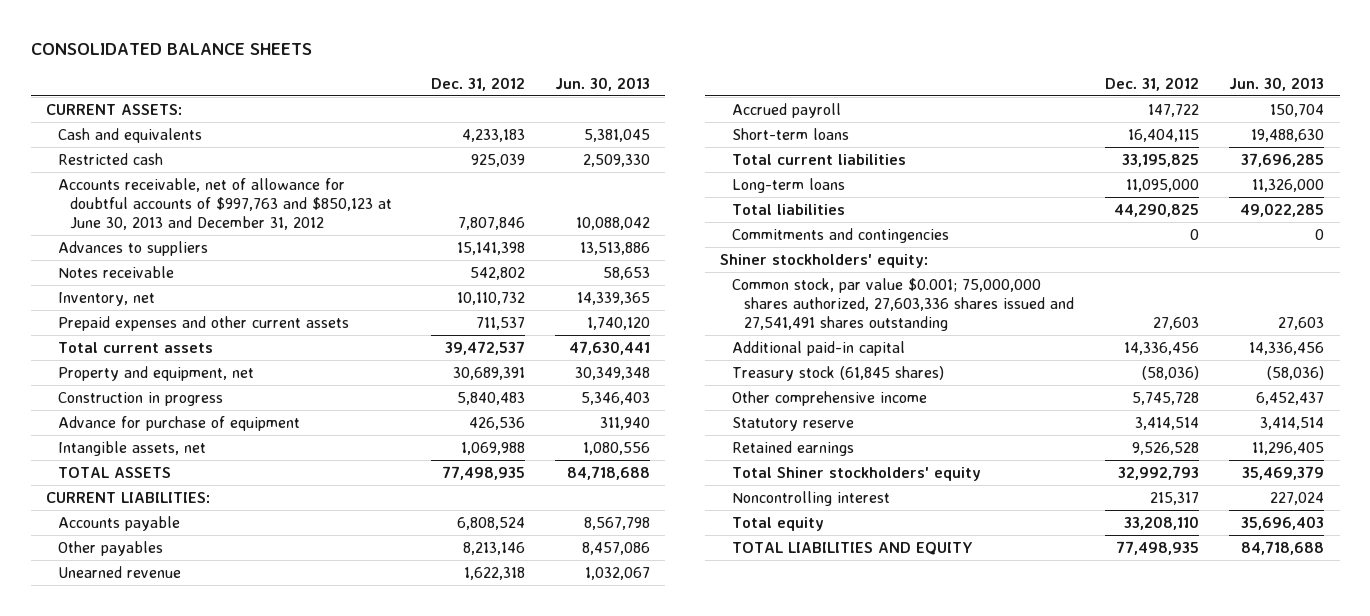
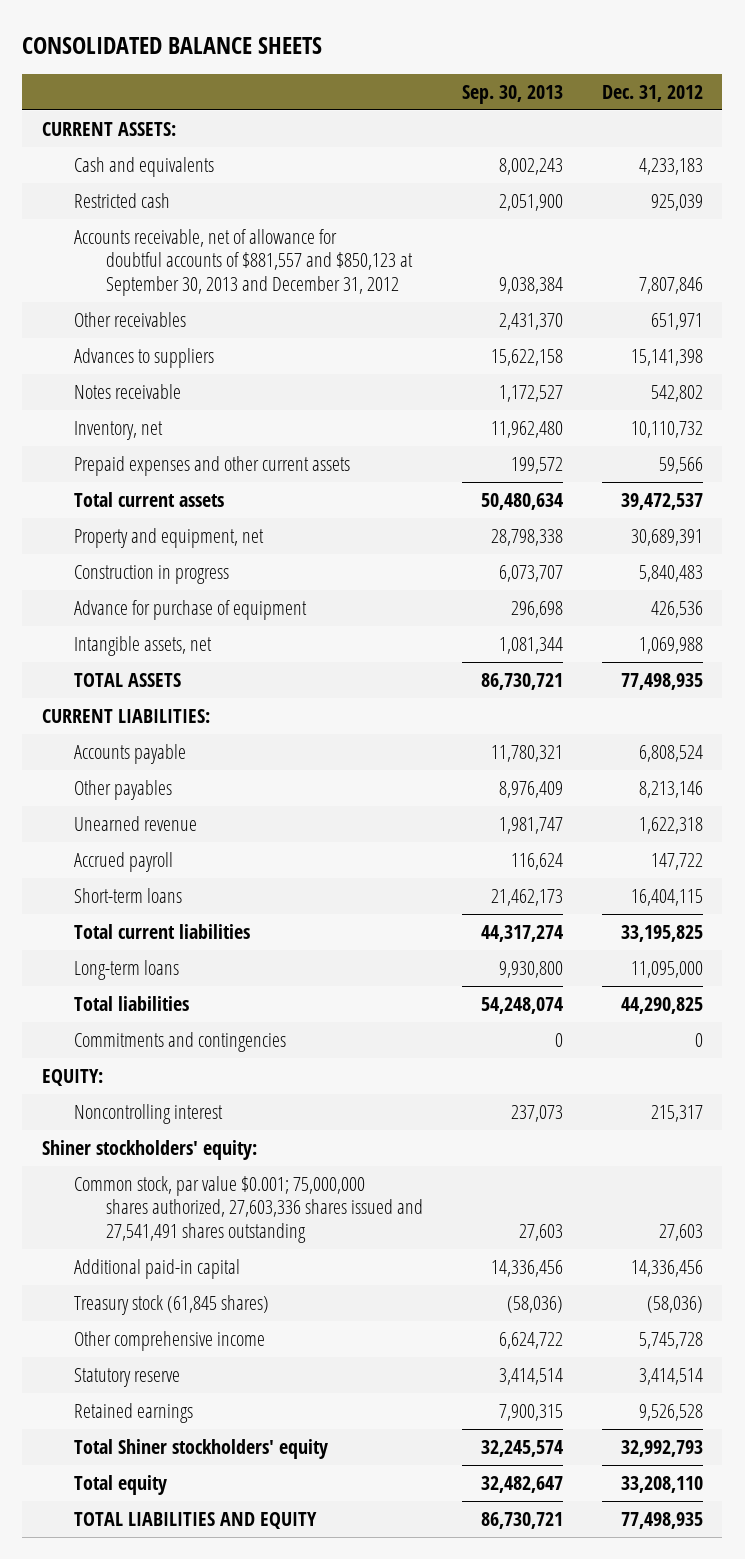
- | Dec. 31, 2012 | Jun. 30, 2013
+ | Sep. 30, 2013 | Dec. 31, 2012
- Accounts receivable, net of allowance for doubtful accounts of $997,763 and $850,123 at June 30, 2013 and December 31, 2012 | 7,807,846 | 10,088,042
+ Accounts receivable, net of allowance for doubtful accounts of $881,557 and $850,123 at September 30, 2013 and December 31, 2012 | 9,038,384 | 7,807,846
+ Other receivables | 2,431,370 | 651,971
- Prepaid expenses and other current assets | 711,537 | 1,740,120
+ Prepaid expenses and other current assets | 199,572 | 59,566
+ EQUITY:
moved up: Noncontrolling interest | 237,073 | 215,317

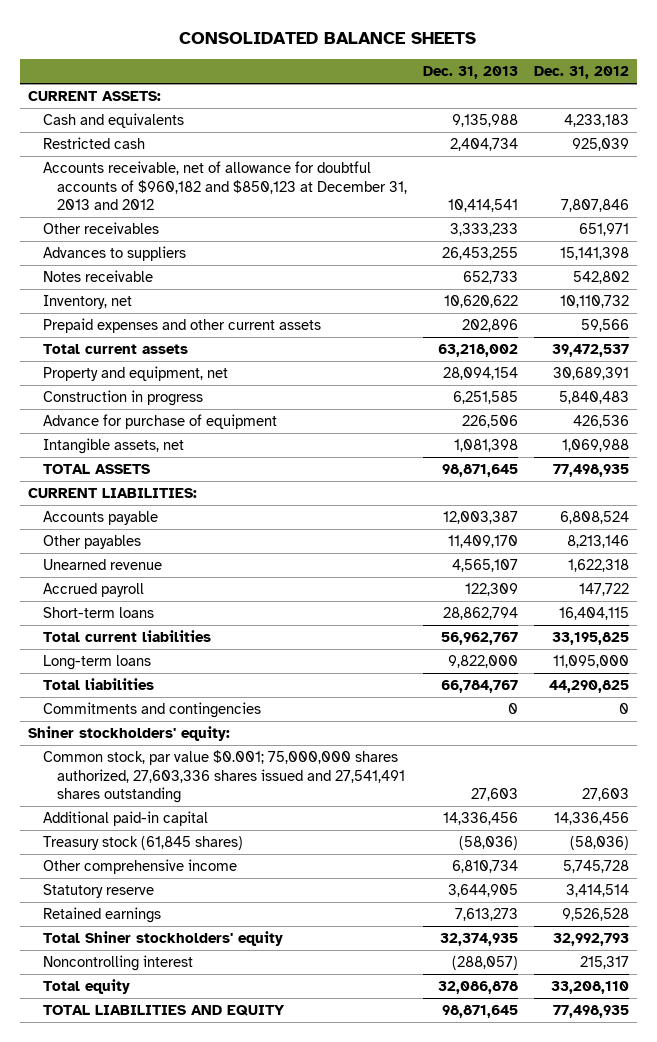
- | Sep. 30, 2013 | Dec. 31, 2012
+ | Dec. 31, 2013 | Dec. 31, 2012
- Accounts receivable, net of allowance for doubtful accounts of $881,557 and $850,123 at September 30, 2013 and December 31, 2012 | 9,038,384 | 7,807,846
+ Accounts receivable, net of allowance for doubtful accounts of $960,182 and $850,123 at December 31, 2013 and 2012 | 10,414,541 | 7,807,846
- EQUITY:
moved down: Noncontrolling interest | (288,057) | 215,317

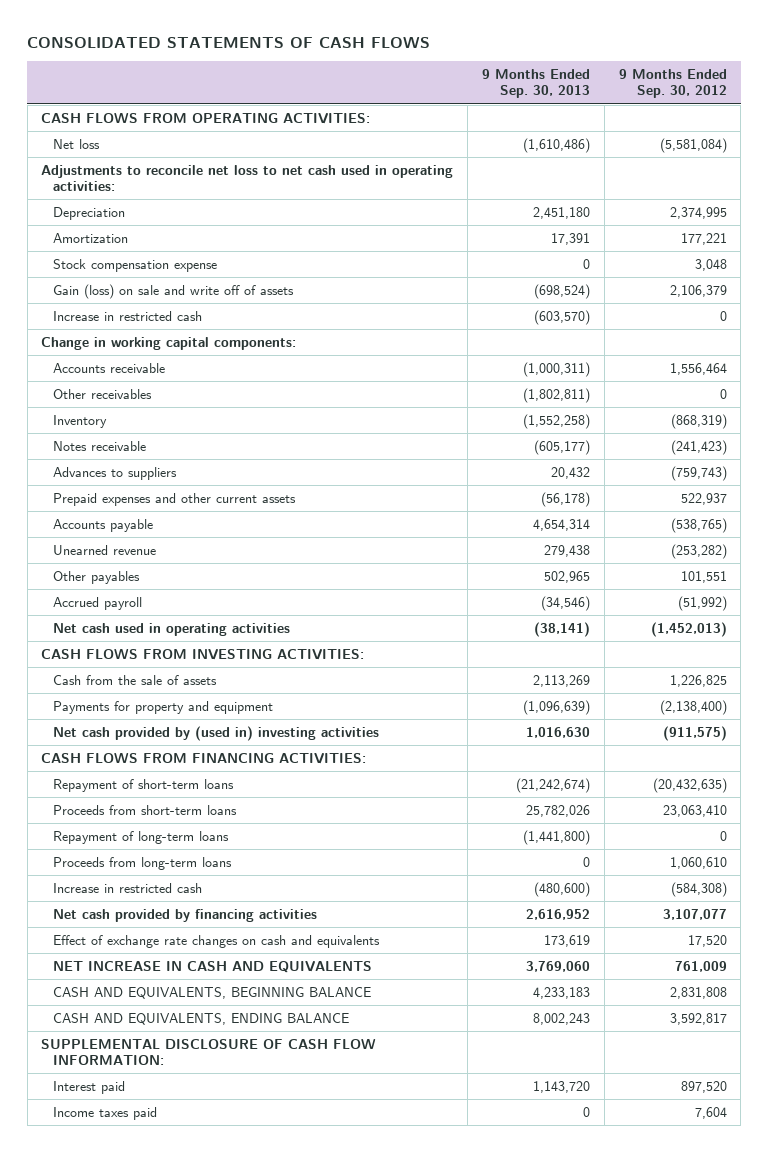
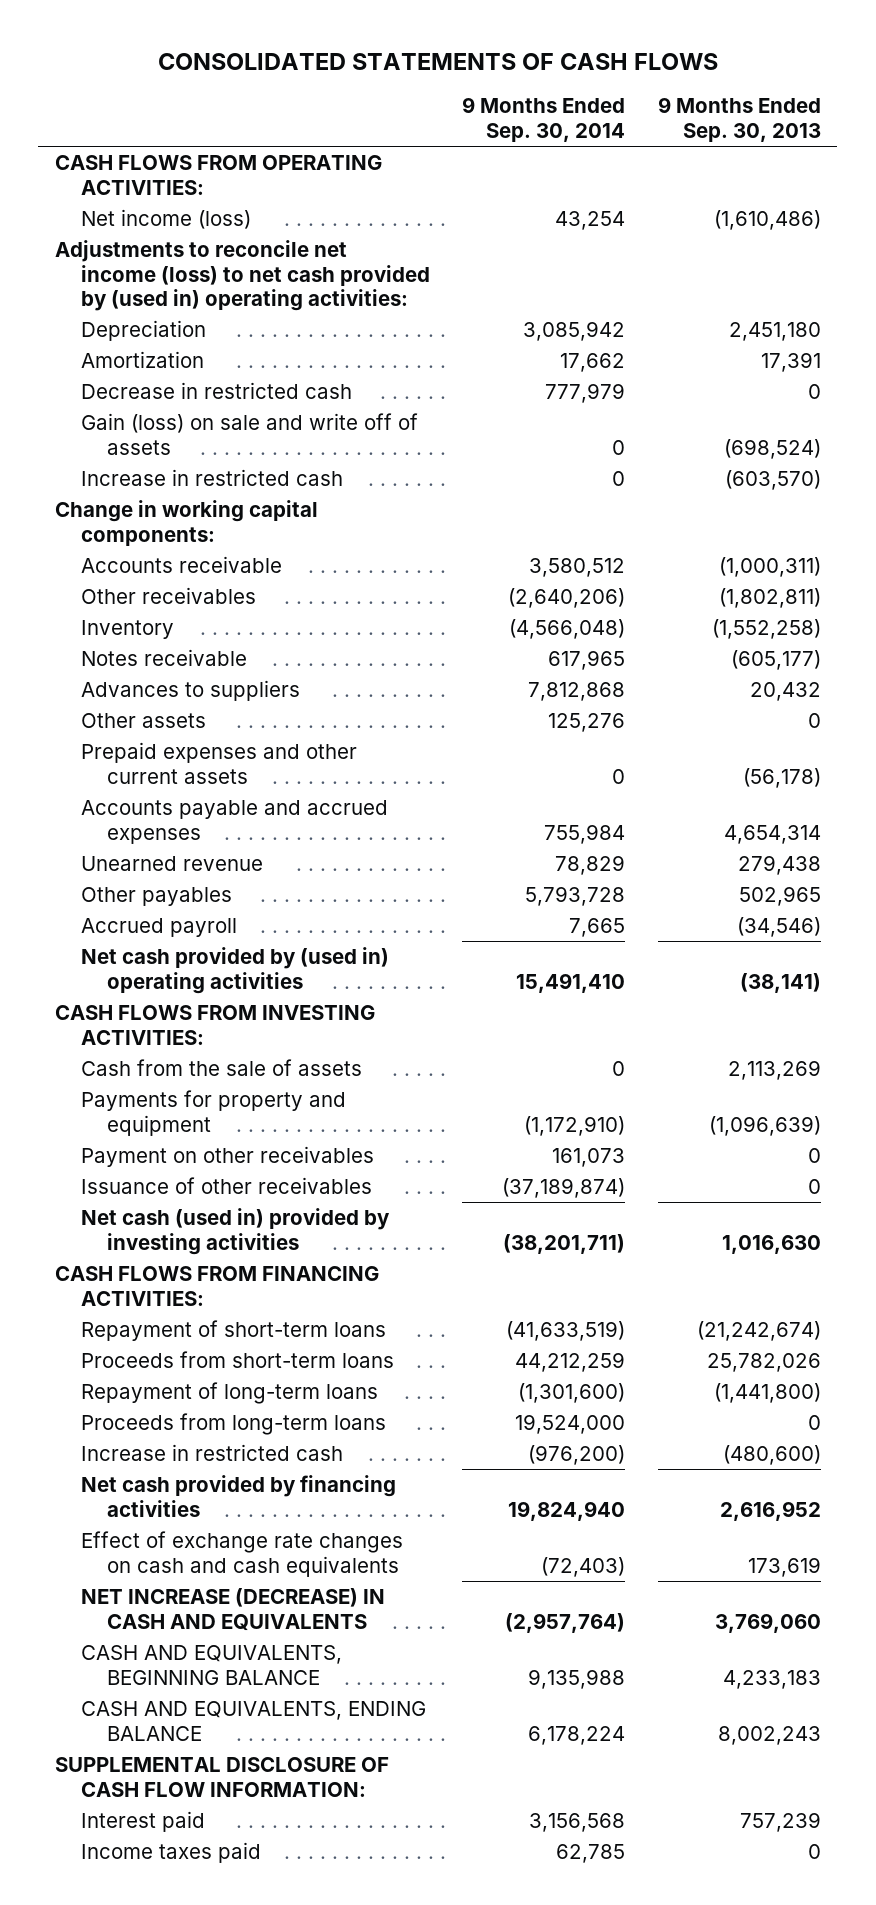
- | 9 Months Ended Sep. 30, 2013 | 9 Months Ended Sep. 30, 2012
+ | 9 Months Ended Sep. 30, 2014 | 9 Months Ended Sep. 30, 2013
- Net loss | (1,610,486) | (5,581,084)
- Adjustments to reconcile net loss to net cash used in operating activities:
+ Net income (loss) | 43,254 | (1,610,486)
+ Adjustments to reconcile net income (loss) to net cash provided by (used in) operating activities:
- Stock compensation expense | 0 | 3,048
+ Decrease in restricted cash | 777,979 | 0
+ Other assets | 125,276 | 0
- Accounts payable | 4,654,314 | (538,765)
+ Accounts payable and accrued expenses | 755,984 | 4,654,314
- Net cash used in operating activities | (38,141) | (1,452,013)
+ Net cash provided by (used in) operating activities | 15,491,410 | (38,141)
- Net cash provided by (used in) investing activities | 1,016,630 | (911,575)
+ Payment on other receivables | 161,073 | 0
+ Issuance of other receivables | (37,189,874) | 0
+ Net cash (used in) provided by investing activities | (38,201,711) | 1,016,630
- Effect of exchange rate changes on cash and equivalents | 173,619 | 17,520
- NET INCREASE IN CASH AND EQUIVALENTS | 3,769,060 | 761,009
+ Effect of exchange rate changes on cash and cash equivalents | (72,403) | 173,619
+ NET INCREASE (DECREASE) IN CASH AND EQUIVALENTS | (2,957,764) | 3,769,060
- Interest paid | 1,143,720 | 897,520
+ Interest paid | 3,156,568 | 757,239

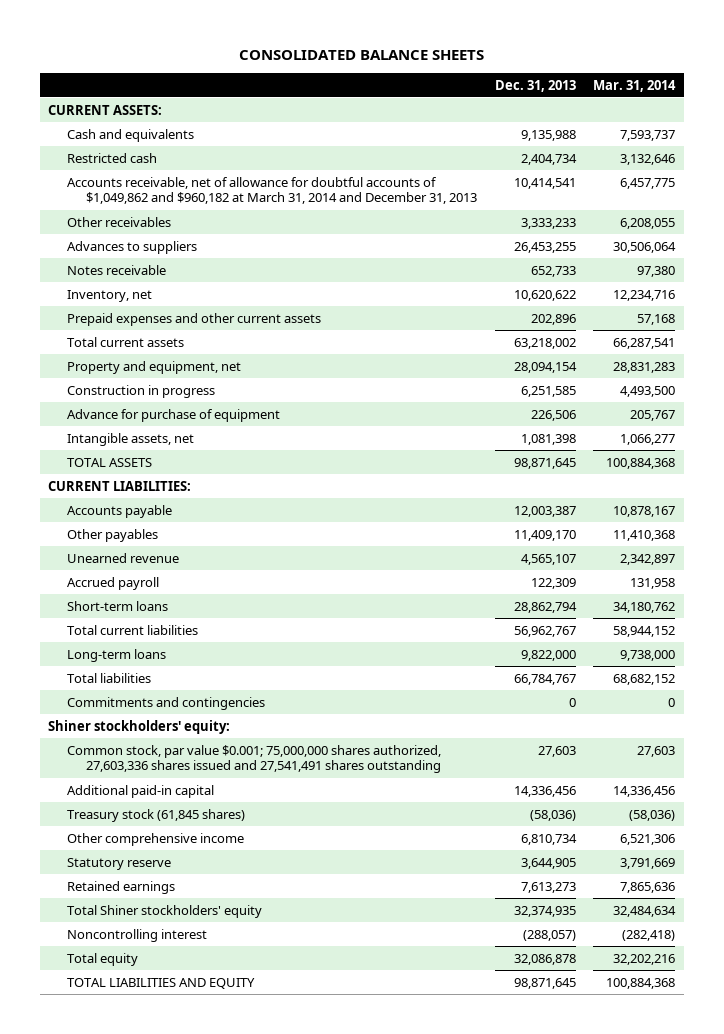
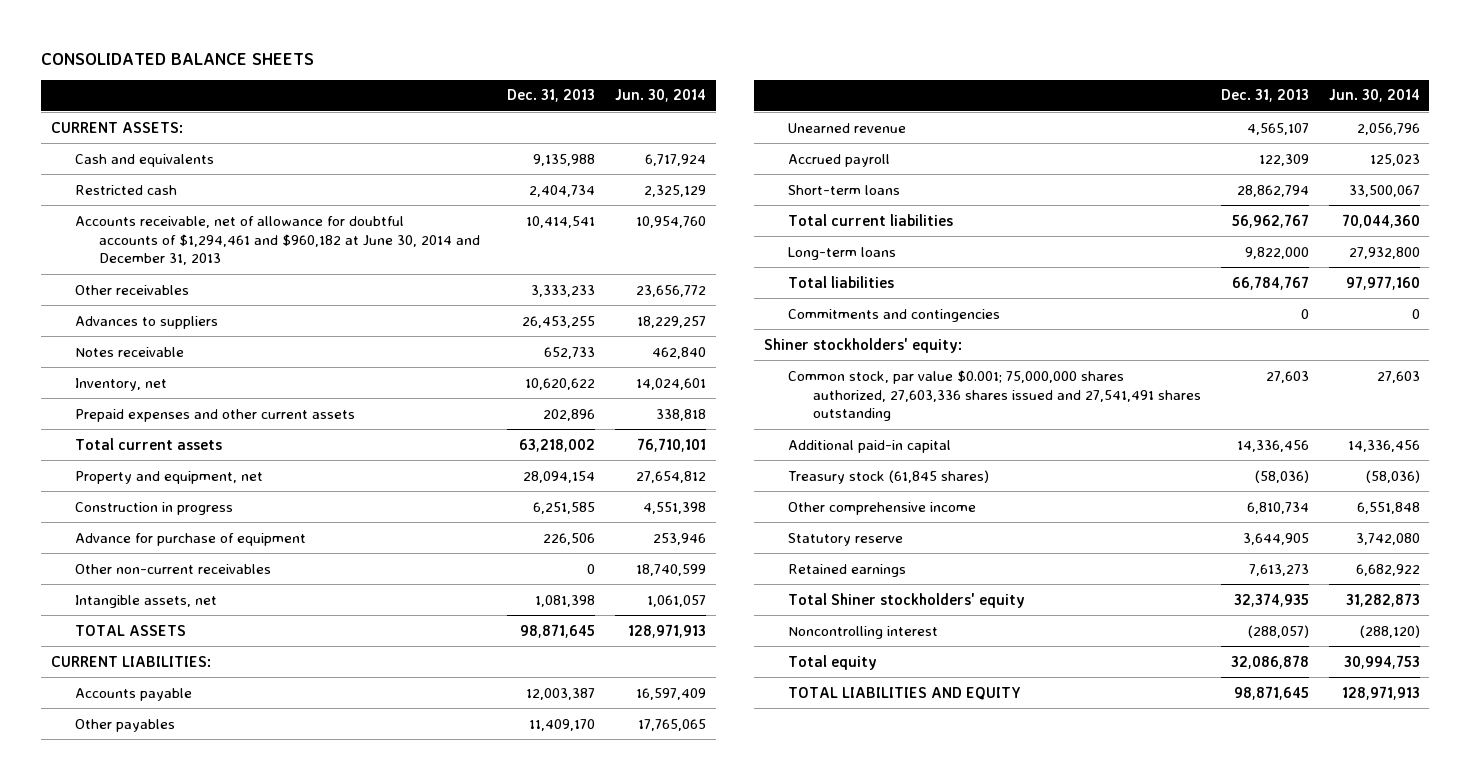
- | Dec. 31, 2013 | Mar. 31, 2014
+ | Dec. 31, 2013 | Jun. 30, 2014
- Accounts receivable, net of allowance for doubtful accounts of $1,049,862 and $960,182 at March 31, 2014 and December 31, 2013 | 10,414,541 | 6,457,775
+ Accounts receivable, net of allowance for doubtful accounts of $1,294,461 and $960,182 at June 30, 2014 and December 31, 2013 | 10,414,541 | 10,954,760
+ Other non-current receivables | 0 | 18,740,599

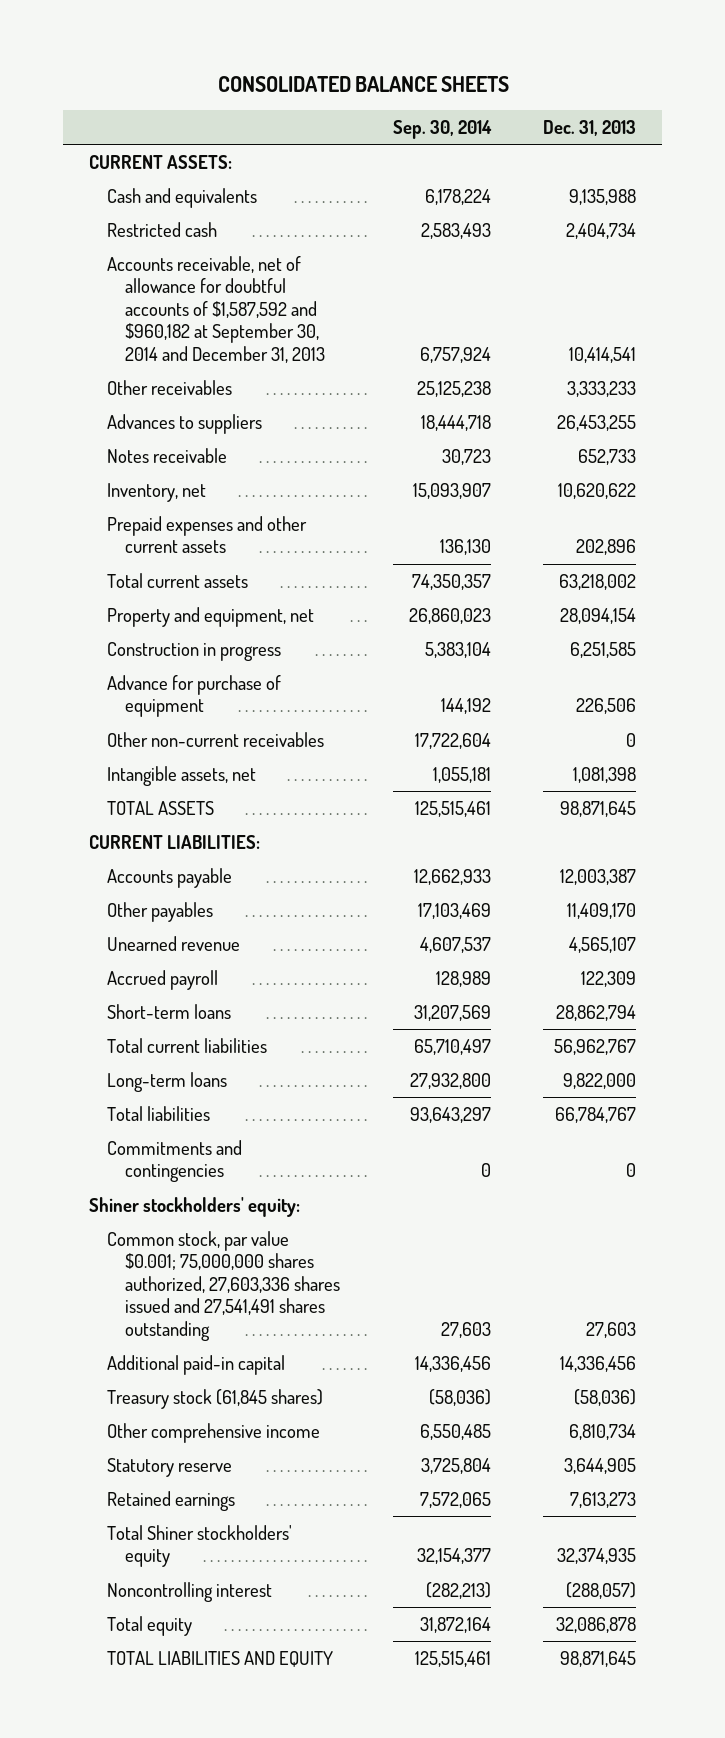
- | Dec. 31, 2013 | Jun. 30, 2014
+ | Sep. 30, 2014 | Dec. 31, 2013
- Accounts receivable, net of allowance for doubtful accounts of $1,294,461 and $960,182 at June 30, 2014 and December 31, 2013 | 10,414,541 | 10,954,760
+ Accounts receivable, net of allowance for doubtful accounts of $1,587,592 and $960,182 at September 30, 2014 and December 31, 2013 | 6,757,924 | 10,414,541

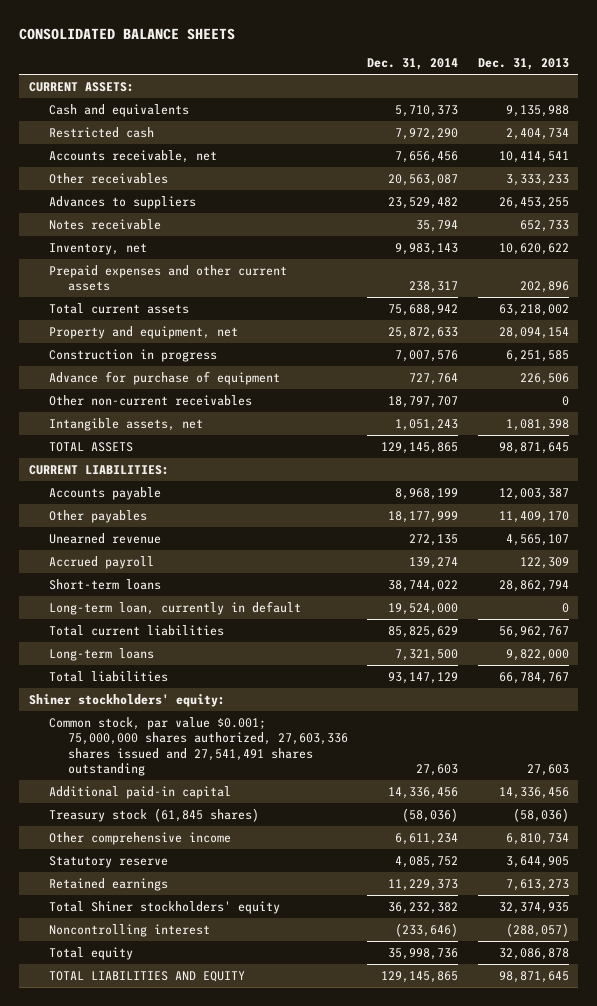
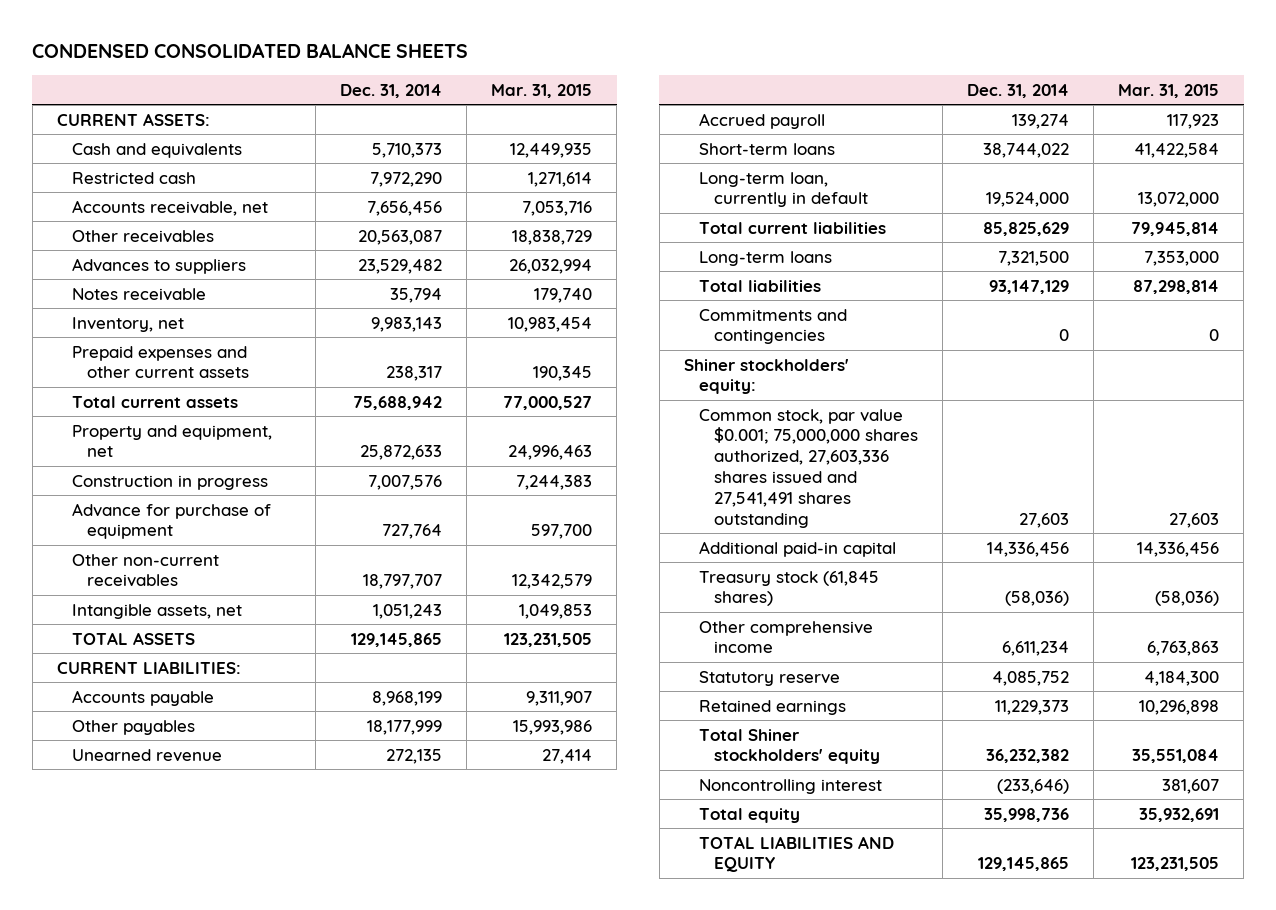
- CONSOLIDATED BALANCE SHEETS
+ CONDENSED CONSOLIDATED BALANCE SHEETS
- | Dec. 31, 2014 | Dec. 31, 2013
+ | Dec. 31, 2014 | Mar. 31, 2015
+ Commitments and contingencies | 0 | 0

